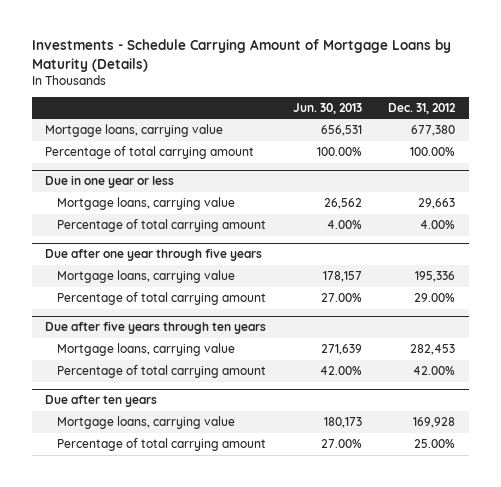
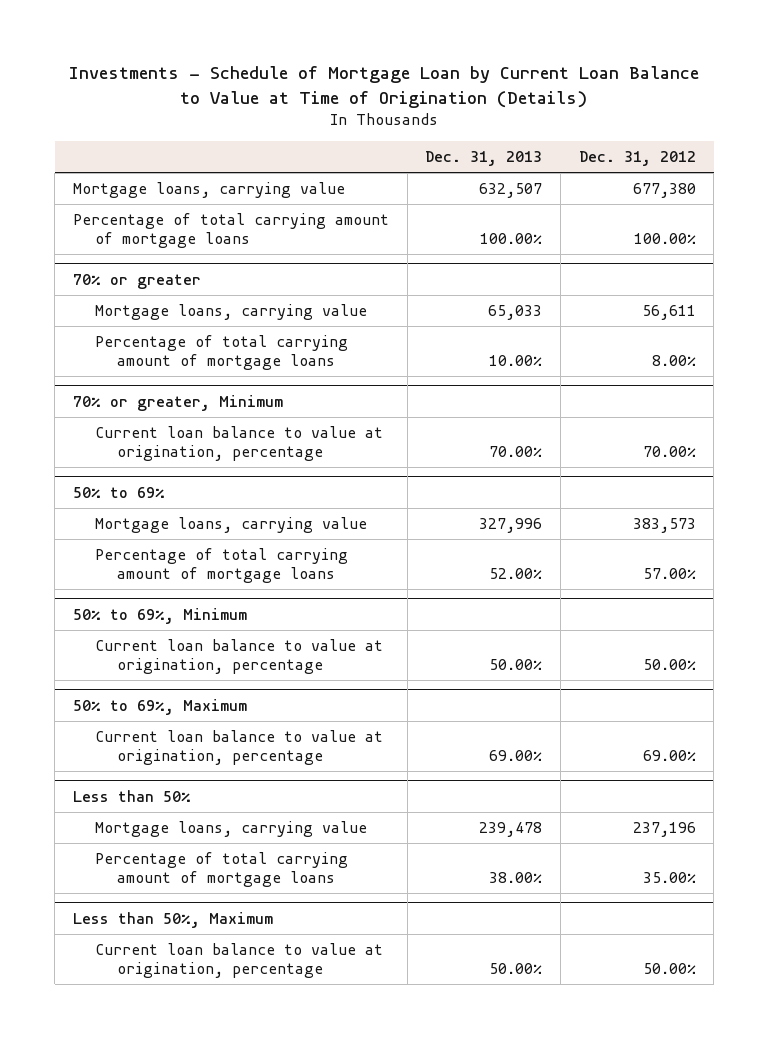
- Investments - Schedule Carrying Amount of Mortgage Loans by Maturity (Details)
+ Investments - Schedule of Mortgage Loan by Current Loan Balance to Value at Time of Origination (Details)
- | Jun. 30, 2013 | Dec. 31, 2012
+ | Dec. 31, 2013 | Dec. 31, 2012
- Percentage of total carrying amount | 100.00% | 100.00%
- Due in one year or less
- Mortgage loans, carrying value | 26,562 | 29,663
- Percentage of total carrying amount | 4.00% | 4.00%
- Due after one year through five years
- Mortgage loans, carrying value | 178,157 | 195,336
- Percentage of total carrying amount | 27.00% | 29.00%
- Due after five years through ten years
- Mortgage loans, carrying value | 271,639 | 282,453
- Percentage of total carrying amount | 42.00% | 42.00%
- Due after ten years
- Mortgage loans, carrying value | 180,173 | 169,928
- Percentage of total carrying amount | 27.00% | 25.00%
+ Percentage of total carrying amount of mortgage loans | 100.00% | 100.00%
+ 70% or greater
+ Mortgage loans, carrying value | 65,033 | 56,611
+ Percentage of total carrying amount of mortgage loans | 10.00% | 8.00%
+ 70% or greater, Minimum
+ Current loan balance to value at origination, percentage | 70.00% | 70.00%
+ 50% to 69%
+ Mortgage loans, carrying value | 327,996 | 383,573
+ Percentage of total carrying amount of mortgage loans | 52.00% | 57.00%
+ 50% to 69%, Minimum
+ Current loan balance to value at origination, percentage | 50.00% | 50.00%
+ 50% to 69%, Maximum
+ Current loan balance to value at origination, percentage | 69.00% | 69.00%
+ Less than 50%
+ Mortgage loans, carrying value | 239,478 | 237,196
+ Percentage of total carrying amount of mortgage loans | 38.00% | 35.00%
+ Less than 50%, Maximum
+ Current loan balance to value at origination, percentage | 50.00% | 50.00%

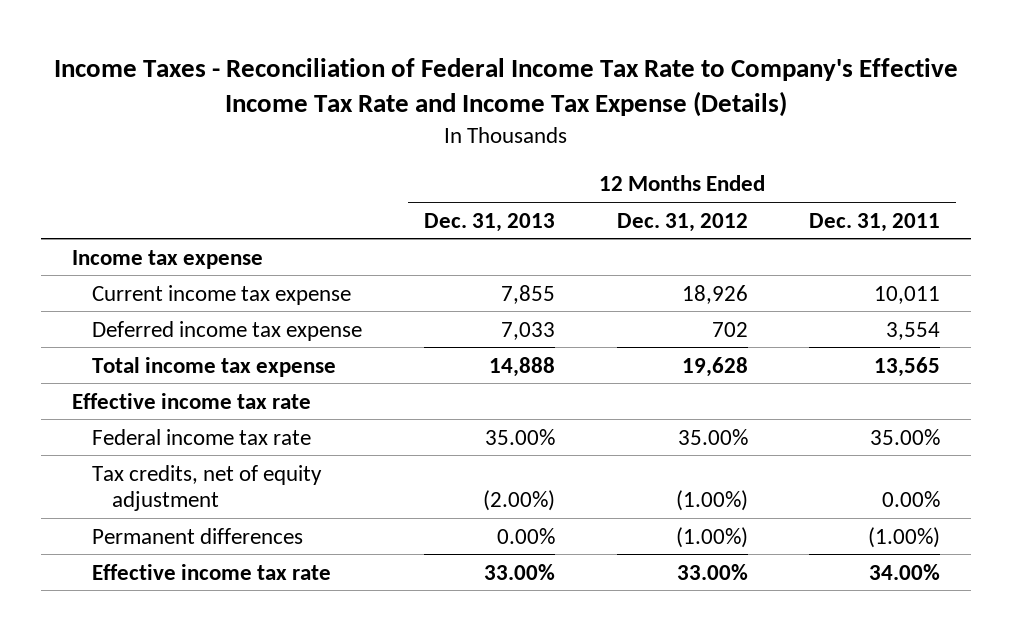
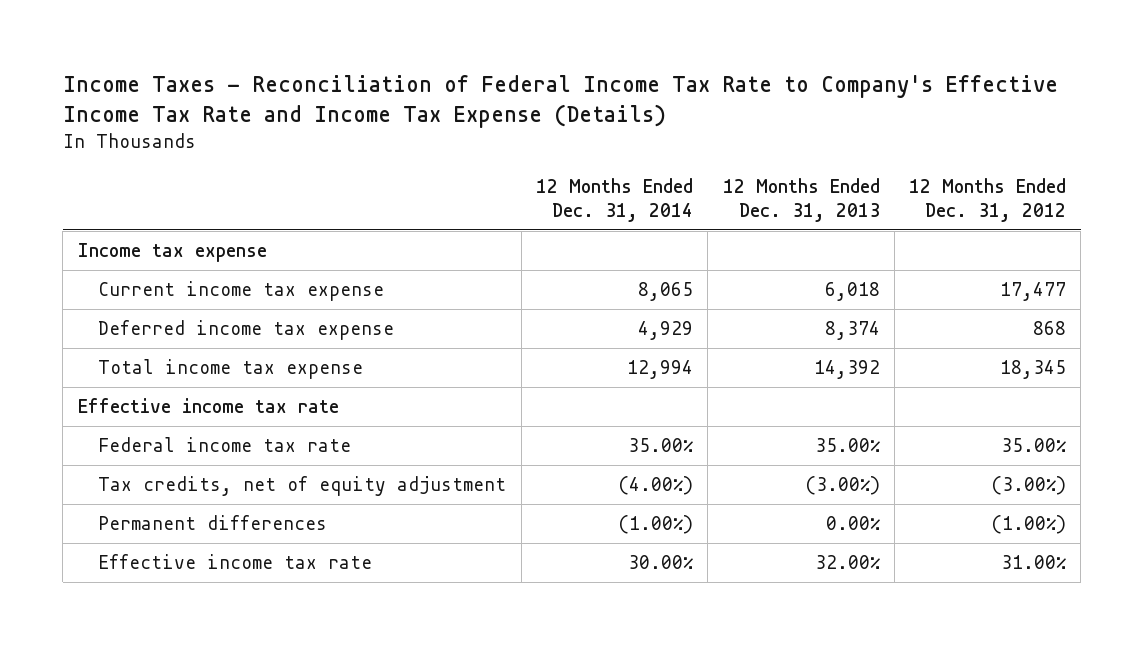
- | 12 Months Ended Dec. 31, 2013 | 12 Months Ended Dec. 31, 2012 | 12 Months Ended Dec. 31, 2011
+ | 12 Months Ended Dec. 31, 2014 | 12 Months Ended Dec. 31, 2013 | 12 Months Ended Dec. 31, 2012
- Current income tax expense | 7,855 | 18,926 | 10,011
- Deferred income tax expense | 7,033 | 702 | 3,554
- Total income tax expense | 14,888 | 19,628 | 13,565
+ Current income tax expense | 8,065 | 6,018 | 17,477
+ Deferred income tax expense | 4,929 | 8,374 | 868
+ Total income tax expense | 12,994 | 14,392 | 18,345
- Tax credits, net of equity adjustment | (2.00%) | (1.00%) | 0.00%
+ Tax credits, net of equity adjustment | (4.00%) | (3.00%) | (3.00%)
- Effective income tax rate | 33.00% | 33.00% | 34.00%
+ Effective income tax rate | 30.00% | 32.00% | 31.00%

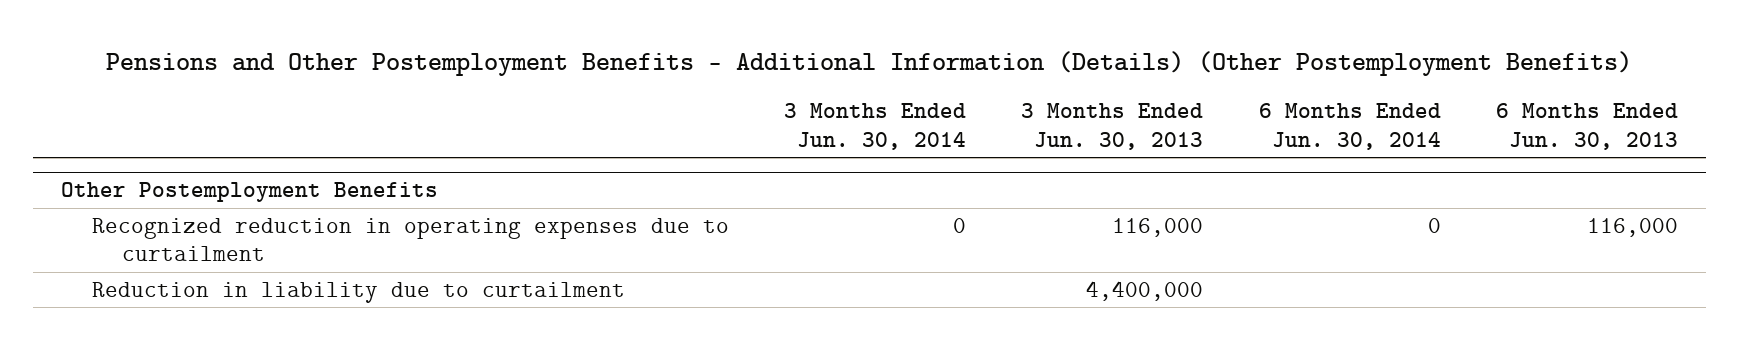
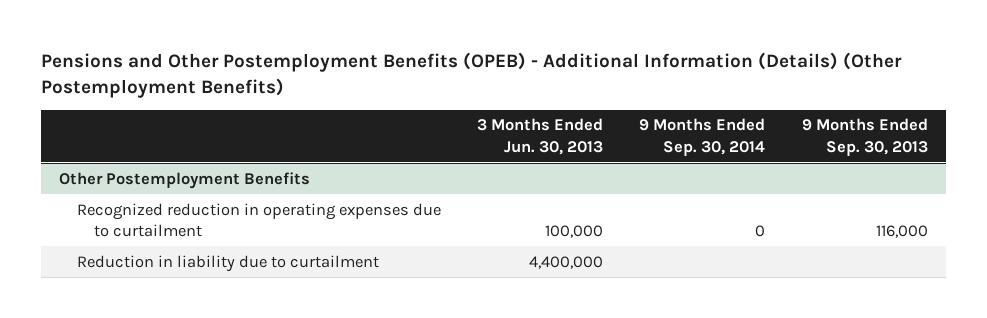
- Pensions and Other Postemployment Benefits - Additional Information (Details) (Other Postemployment Benefits)
+ Pensions and Other Postemployment Benefits (OPEB) - Additional Information (Details) (Other Postemployment Benefits)
- | 3 Months Ended Jun. 30, 2014 | 3 Months Ended Jun. 30, 2013 | 6 Months Ended Jun. 30, 2014 | 6 Months Ended Jun. 30, 2013
+ | 3 Months Ended Jun. 30, 2013 | 9 Months Ended Sep. 30, 2014 | 9 Months Ended Sep. 30, 2013
@ Other Postemployment Benefits
- Recognized reduction in operating expenses due to curtailment | 0 | 116,000 | 0 | 116,000
+ Recognized reduction in operating expenses due to curtailment | 100,000 | 0 | 116,000

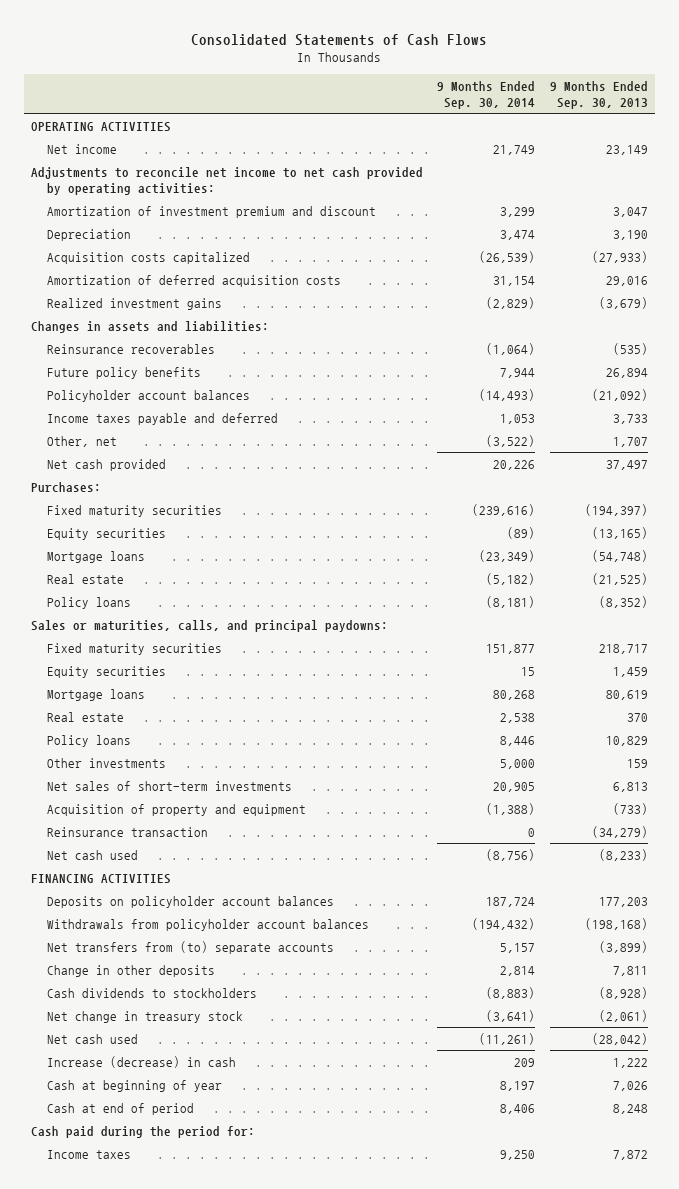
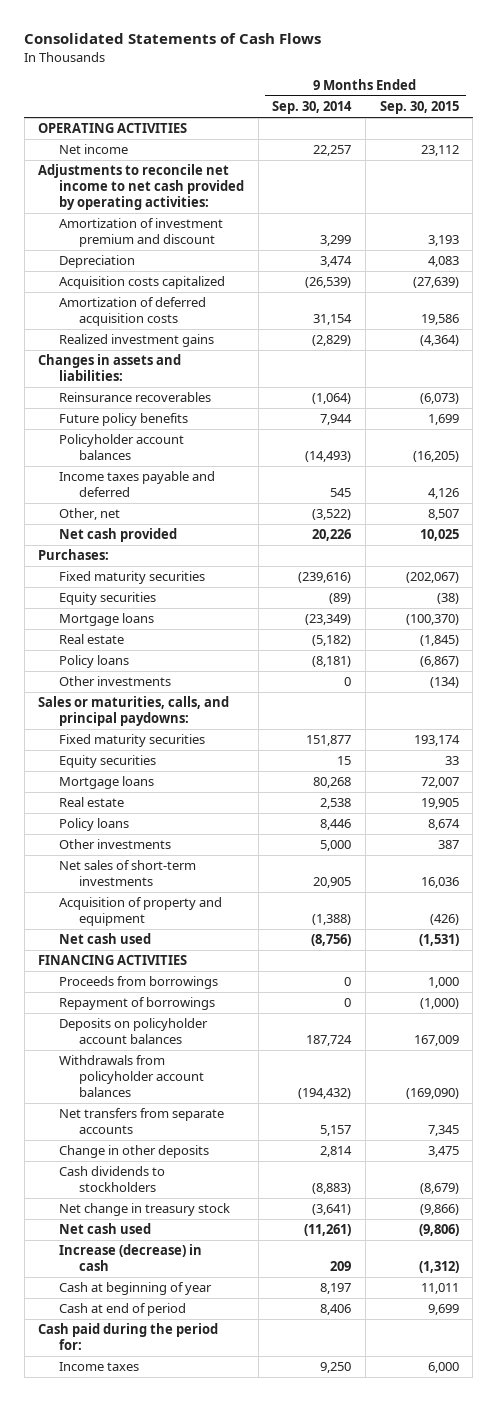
- | 9 Months Ended Sep. 30, 2014 | 9 Months Ended Sep. 30, 2013
+ | 9 Months Ended Sep. 30, 2014 | 9 Months Ended Sep. 30, 2015
- Net income | 21,749 | 23,149
+ Net income | 22,257 | 23,112
- Income taxes payable and deferred | 1,053 | 3,733
+ Income taxes payable and deferred | 545 | 4,126
+ Other investments | 0 | (134)
- Reinsurance transaction | 0 | (34,279)
+ Proceeds from borrowings | 0 | 1,000
+ Repayment of borrowings | 0 | (1,000)
- Net transfers from (to) separate accounts | 5,157 | (3,899)
+ Net transfers from separate accounts | 5,157 | 7,345

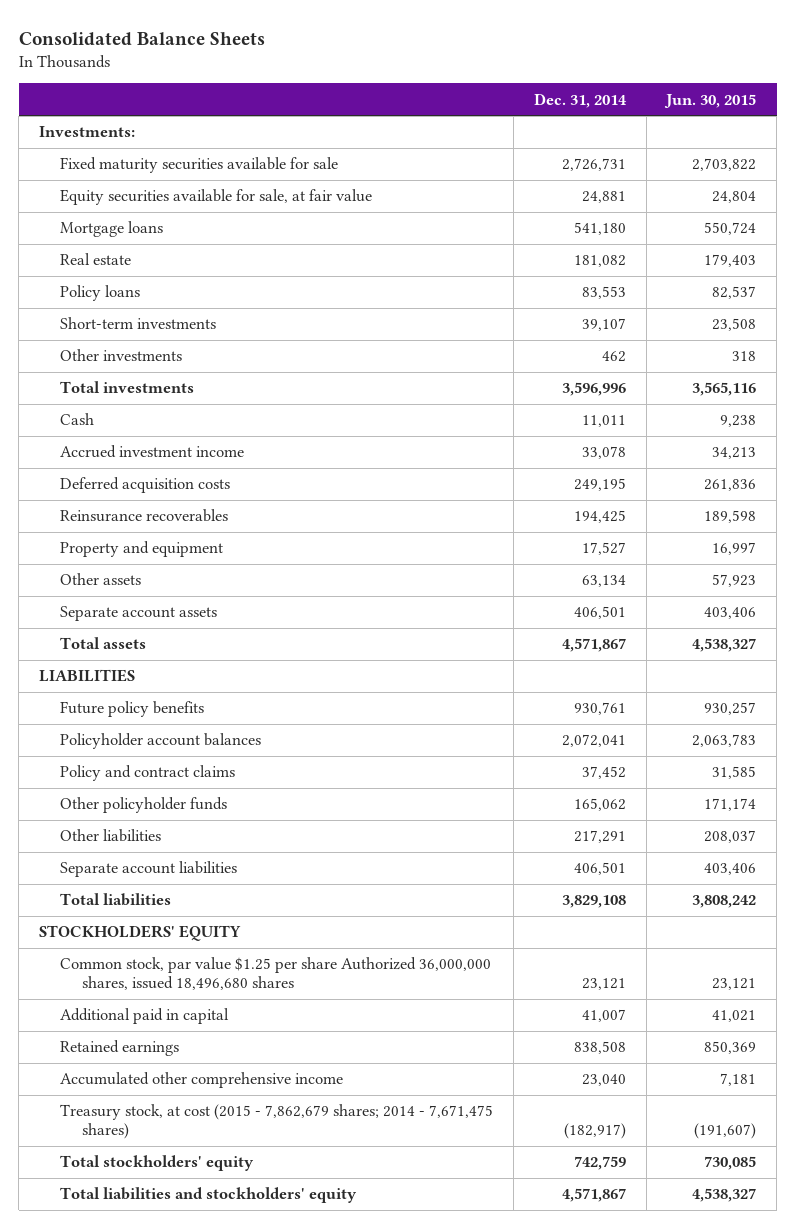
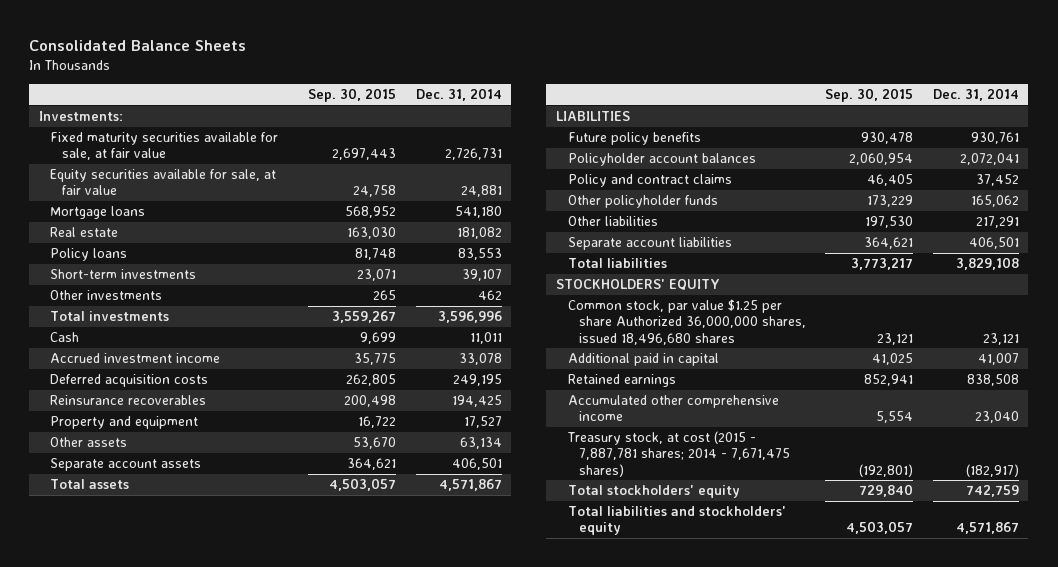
- | Dec. 31, 2014 | Jun. 30, 2015
+ | Sep. 30, 2015 | Dec. 31, 2014
- Fixed maturity securities available for sale | 2,726,731 | 2,703,822
+ Fixed maturity securities available for sale, at fair value | 2,697,443 | 2,726,731
- Treasury stock, at cost (2015 - 7,862,679 shares; 2014 - 7,671,475 shares) | (182,917) | (191,607)
+ Treasury stock, at cost (2015 - 7,887,781 shares; 2014 - 7,671,475 shares) | (192,801) | (182,917)

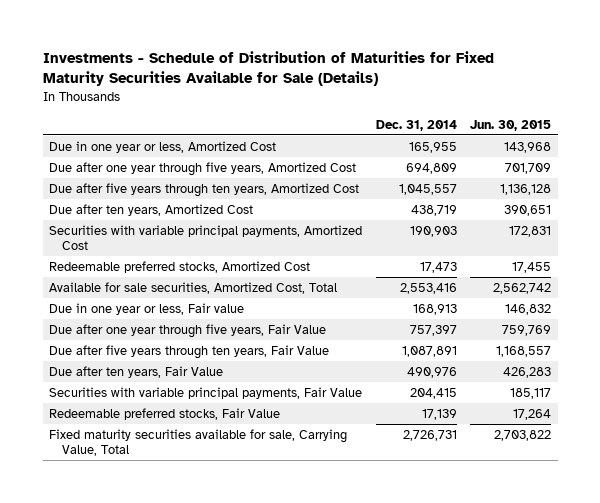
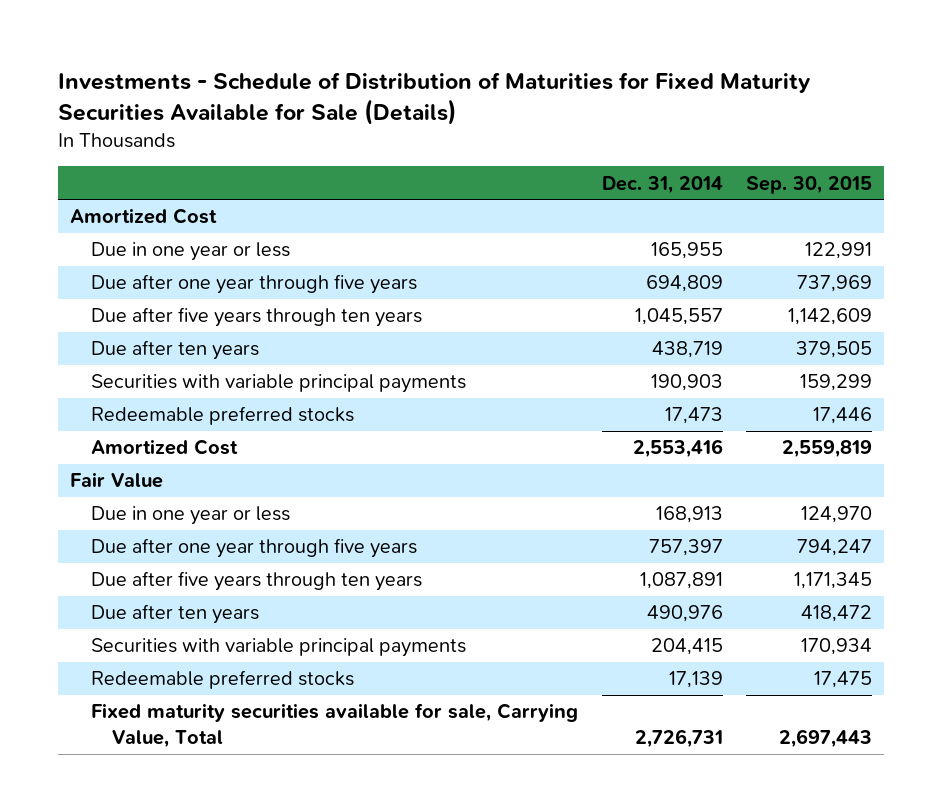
- | Dec. 31, 2014 | Jun. 30, 2015
+ | Dec. 31, 2014 | Sep. 30, 2015
- Due in one year or less, Amortized Cost | 165,955 | 143,968
- Due after one year through five years, Amortized Cost | 694,809 | 701,709
- Due after five years through ten years, Amortized Cost | 1,045,557 | 1,136,128
- Due after ten years, Amortized Cost | 438,719 | 390,651
- Securities with variable principal payments, Amortized Cost | 190,903 | 172,831
- Redeemable preferred stocks, Amortized Cost | 17,473 | 17,455
- Available for sale securities, Amortized Cost, Total | 2,553,416 | 2,562,742
- Due in one year or less, Fair value | 168,913 | 146,832
- Due after one year through five years, Fair Value | 757,397 | 759,769
- Due after five years through ten years, Fair Value | 1,087,891 | 1,168,557
- Due after ten years, Fair Value | 490,976 | 426,283
- Securities with variable principal payments, Fair Value | 204,415 | 185,117
- Redeemable preferred stocks, Fair Value | 17,139 | 17,264
+ Amortized Cost
+ Due in one year or less | 165,955 | 122,991
+ Due after one year through five years | 694,809 | 737,969
+ Due after five years through ten years | 1,045,557 | 1,142,609
+ Due after ten years | 438,719 | 379,505
+ Securities with variable principal payments | 190,903 | 159,299
+ Redeemable preferred stocks | 17,473 | 17,446
+ Amortized Cost | 2,553,416 | 2,559,819
+ Fair Value
+ Due in one year or less | 168,913 | 124,970
+ Due after one year through five years | 757,397 | 794,247
+ Due after five years through ten years | 1,087,891 | 1,171,345
+ Due after ten years | 490,976 | 418,472
+ Securities with variable principal payments | 204,415 | 170,934
+ Redeemable preferred stocks | 17,139 | 17,475

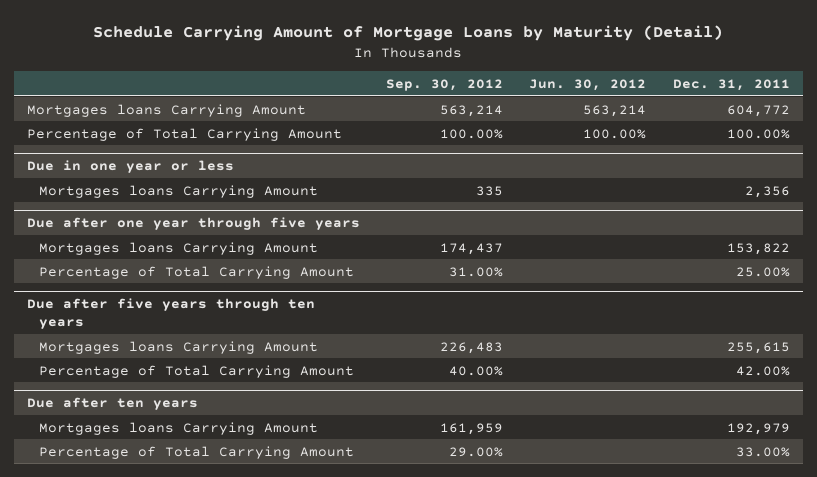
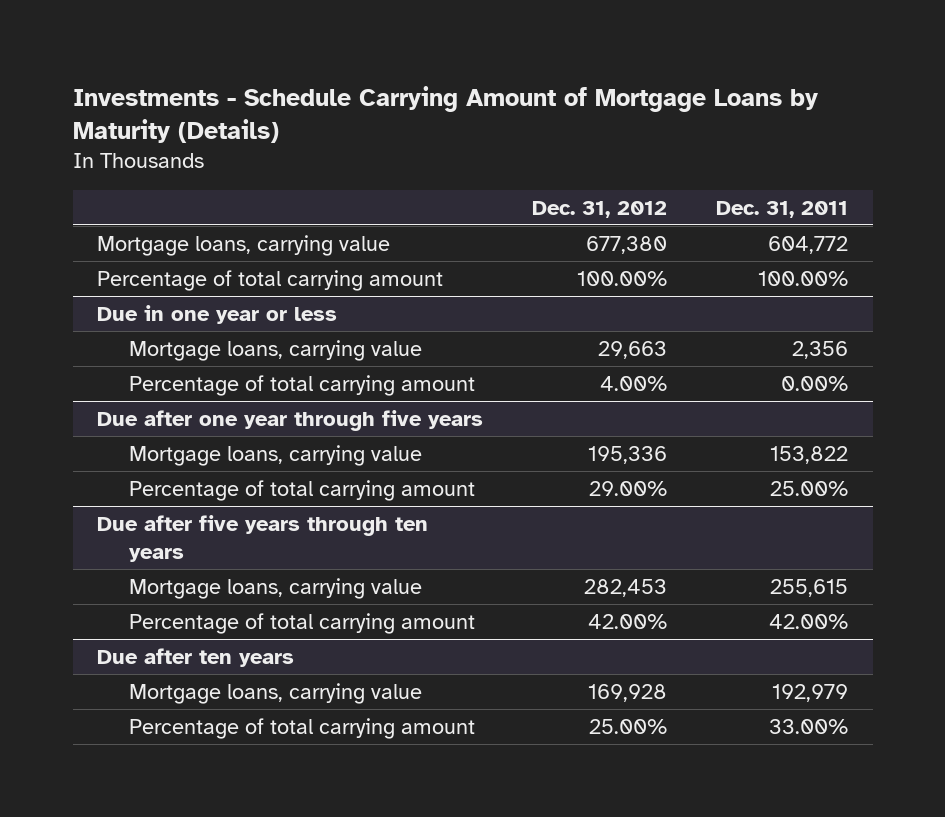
- Schedule Carrying Amount of Mortgage Loans by Maturity (Detail)
+ Investments - Schedule Carrying Amount of Mortgage Loans by Maturity (Details)
- | Sep. 30, 2012 | Jun. 30, 2012 | Dec. 31, 2011
+ | Dec. 31, 2012 | Dec. 31, 2011
- Mortgages loans Carrying Amount | 563,214 | 563,214 | 604,772
- Percentage of Total Carrying Amount | 100.00% | 100.00% | 100.00%
+ Mortgage loans, carrying value | 677,380 | 604,772
+ Percentage of total carrying amount | 100.00% | 100.00%
@ Due in one year or less
- Mortgages loans Carrying Amount | 335 | | 2,356
+ Mortgage loans, carrying value | 29,663 | 2,356
+ Percentage of total carrying amount | 4.00% | 0.00%
@ Due after one year through five years
- Mortgages loans Carrying Amount | 174,437 | | 153,822
- Percentage of Total Carrying Amount | 31.00% | | 25.00%
+ Mortgage loans, carrying value | 195,336 | 153,822
+ Percentage of total carrying amount | 29.00% | 25.00%
@ Due after five years through ten years
- Mortgages loans Carrying Amount | 226,483 | | 255,615
- Percentage of Total Carrying Amount | 40.00% | | 42.00%
+ Mortgage loans, carrying value | 282,453 | 255,615
+ Percentage of total carrying amount | 42.00% | 42.00%
@ Due after ten years
- Mortgages loans Carrying Amount | 161,959 | | 192,979
- Percentage of Total Carrying Amount | 29.00% | | 33.00%
+ Mortgage loans, carrying value | 169,928 | 192,979
+ Percentage of total carrying amount | 25.00% | 33.00%

